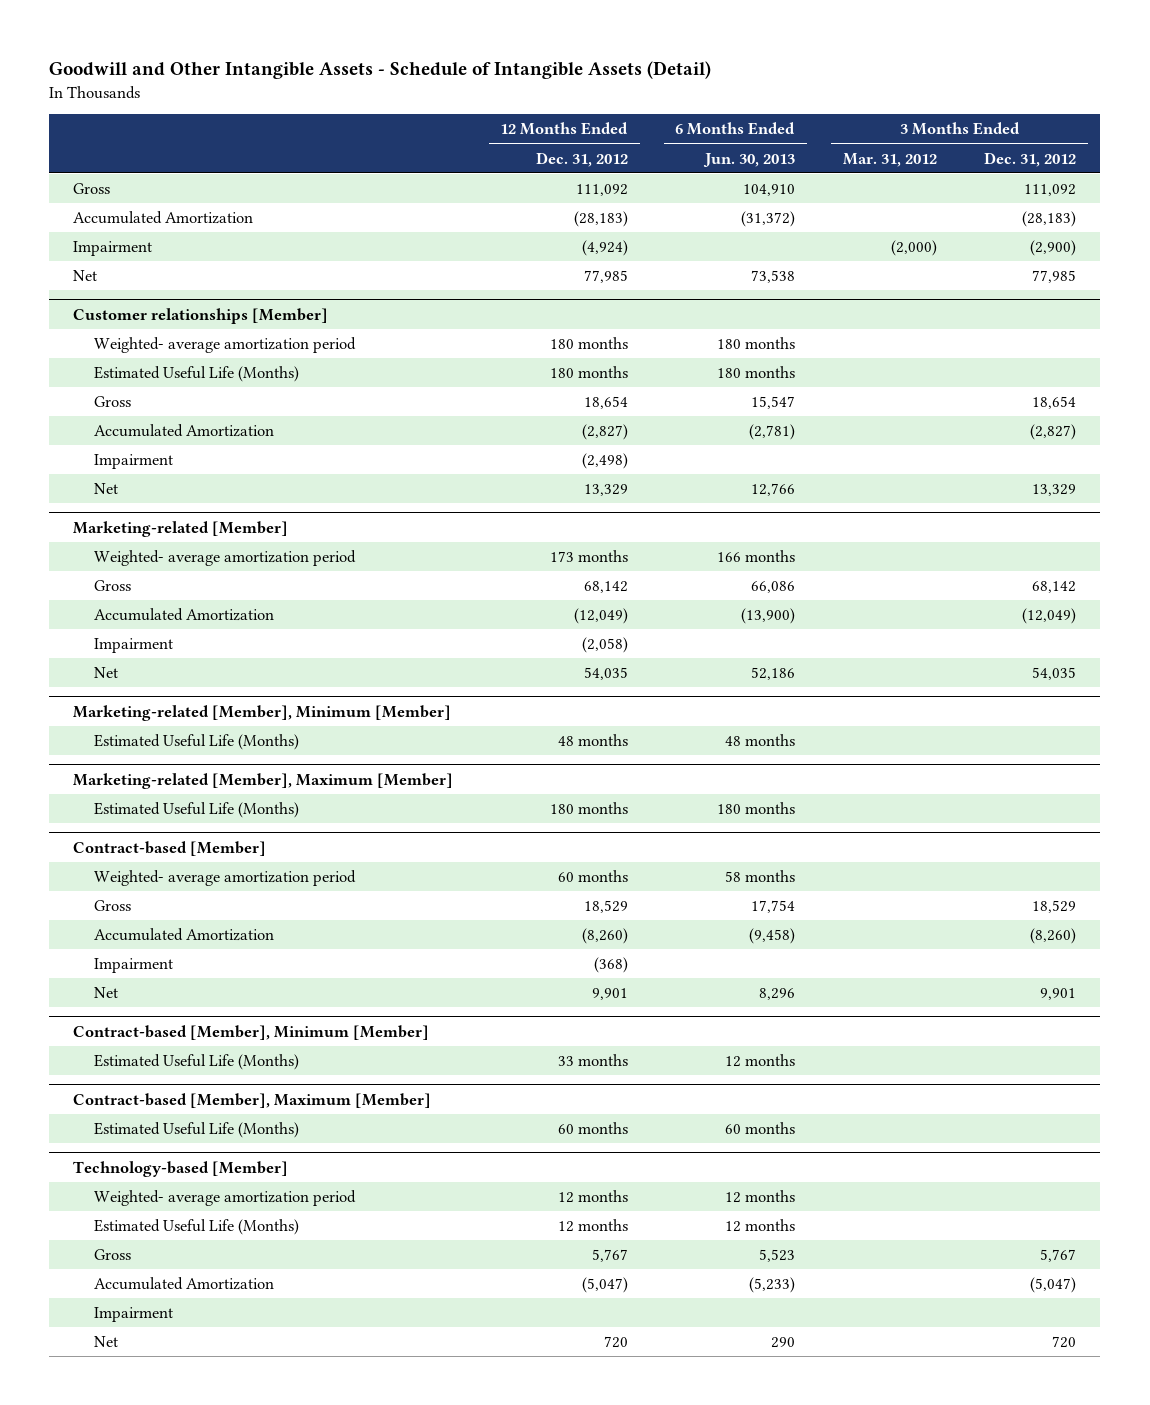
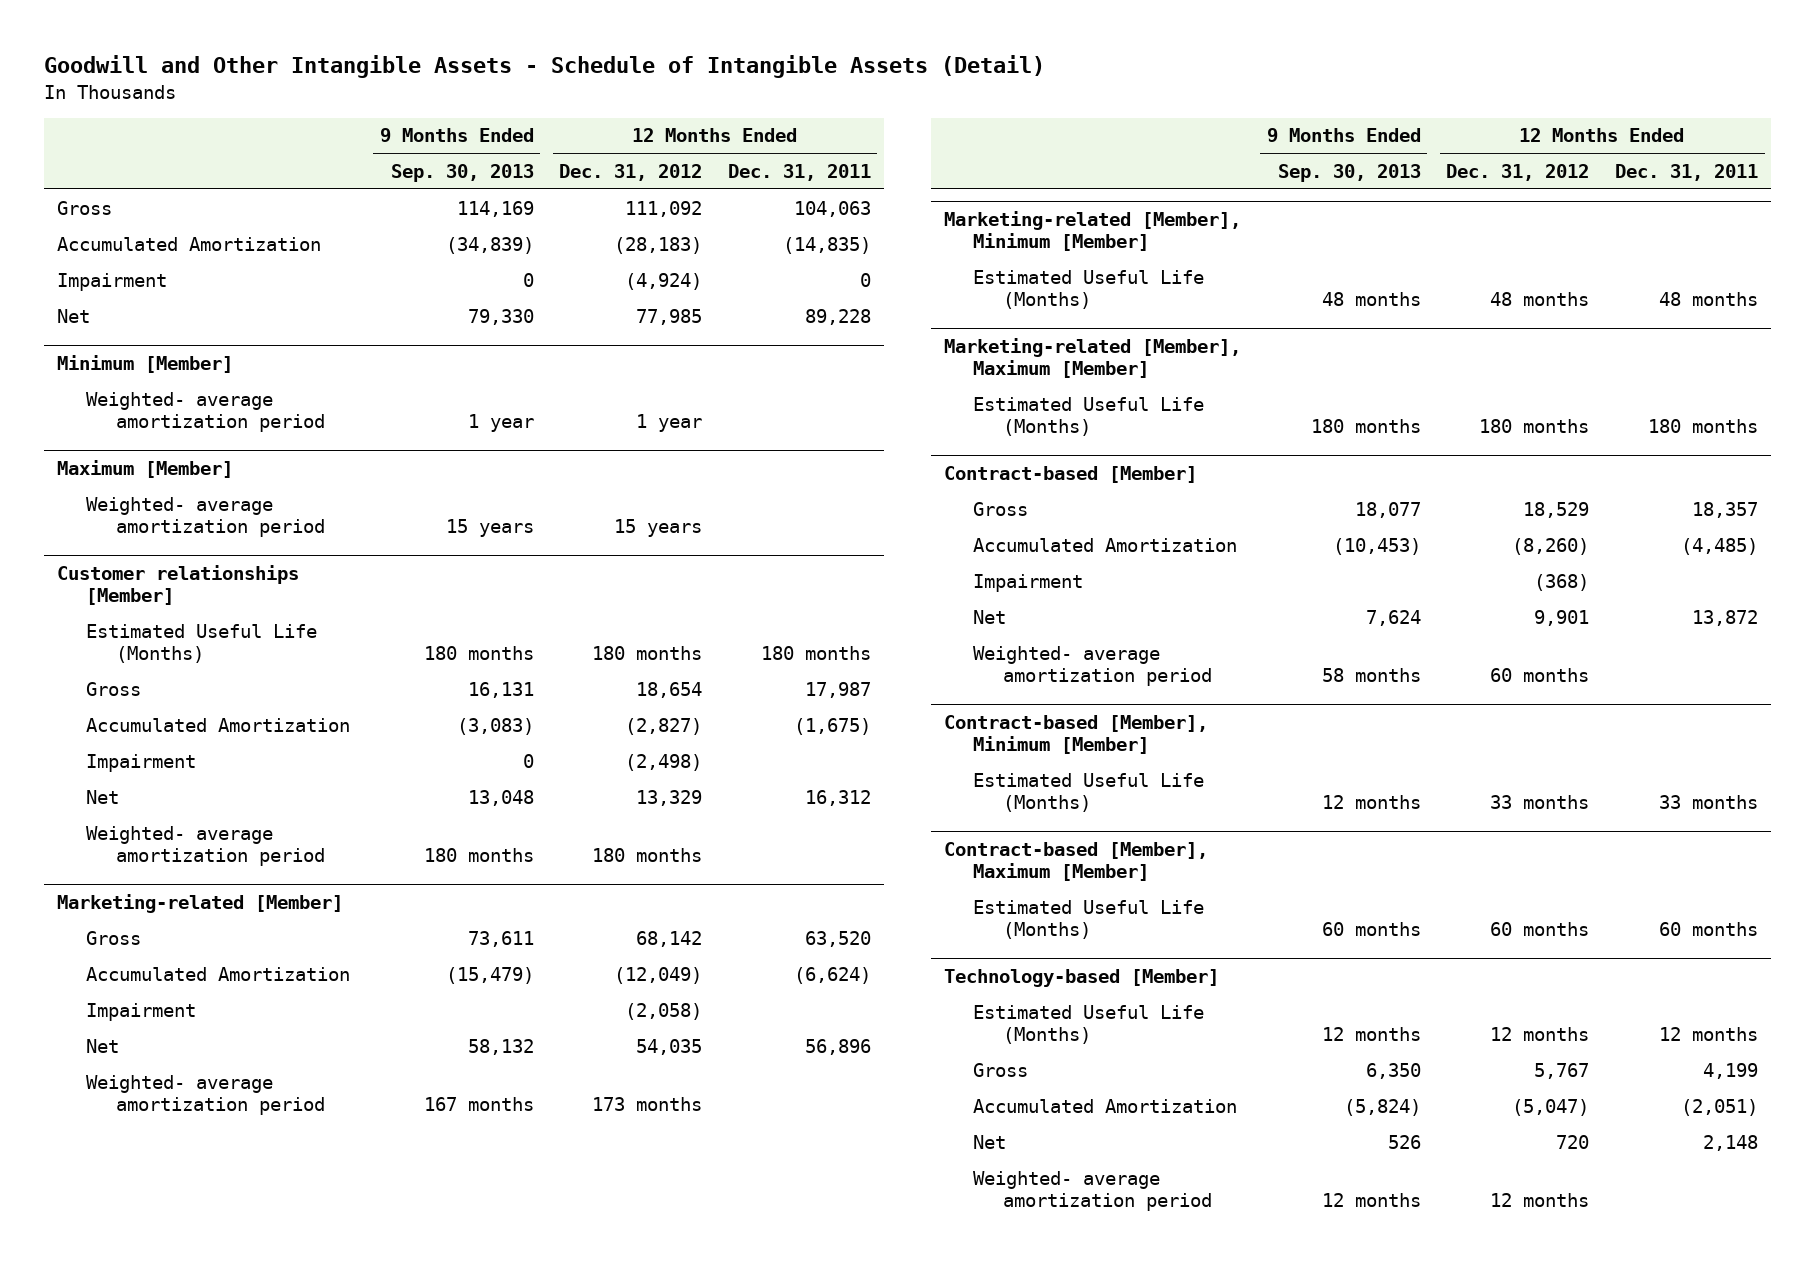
- | 12 Months Ended Dec. 31, 2012 | 6 Months Ended Jun. 30, 2013 | 3 Months Ended Mar. 31, 2012 | 3 Months Ended Dec. 31, 2012
+ | 9 Months Ended Sep. 30, 2013 | 12 Months Ended Dec. 31, 2012 | 12 Months Ended Dec. 31, 2011
+ Minimum [Member]
+ Weighted- average amortization period | 1 year | 1 year |
+ Maximum [Member]
+ Weighted- average amortization period | 15 years | 15 years |
@ Customer relationships [Member]
moved down: Weighted- average amortization period | 180 months | 180 months |
@ Marketing-related [Member]
moved down: Weighted- average amortization period | 167 months | 173 months |
@ Contract-based [Member]
moved down: Weighted- average amortization period | 58 months | 60 months |
@ Technology-based [Member]
- Impairment
moved down: Weighted- average amortization period | 12 months | 12 months |

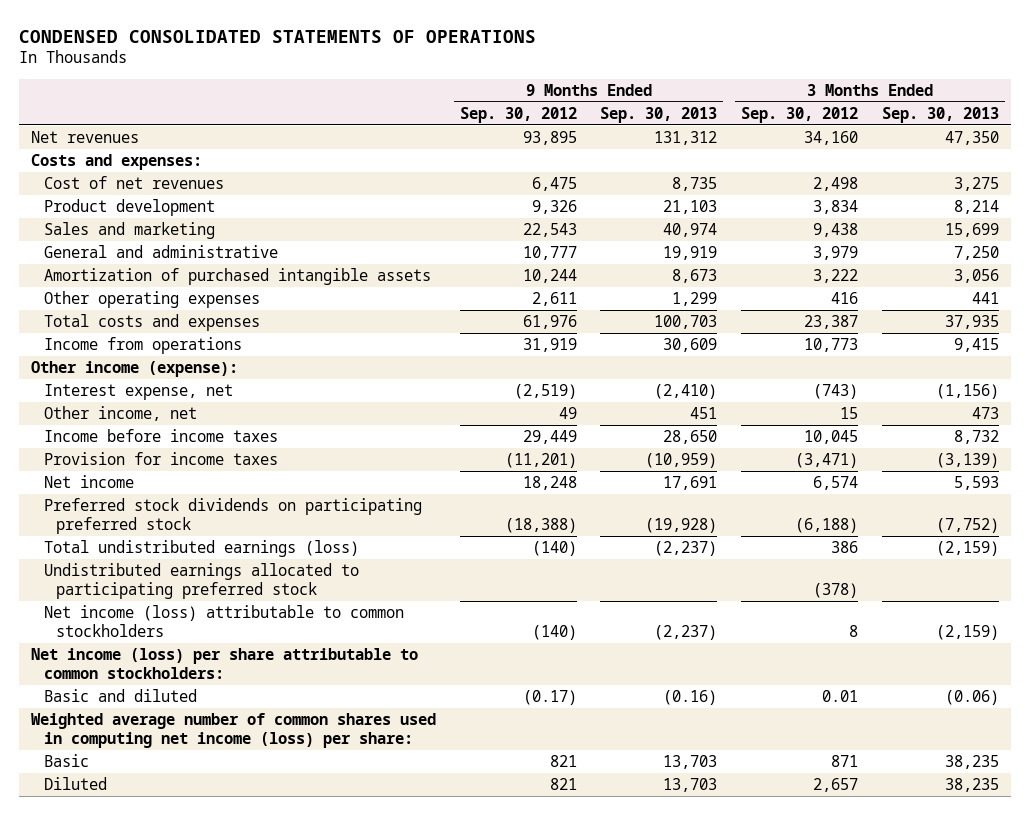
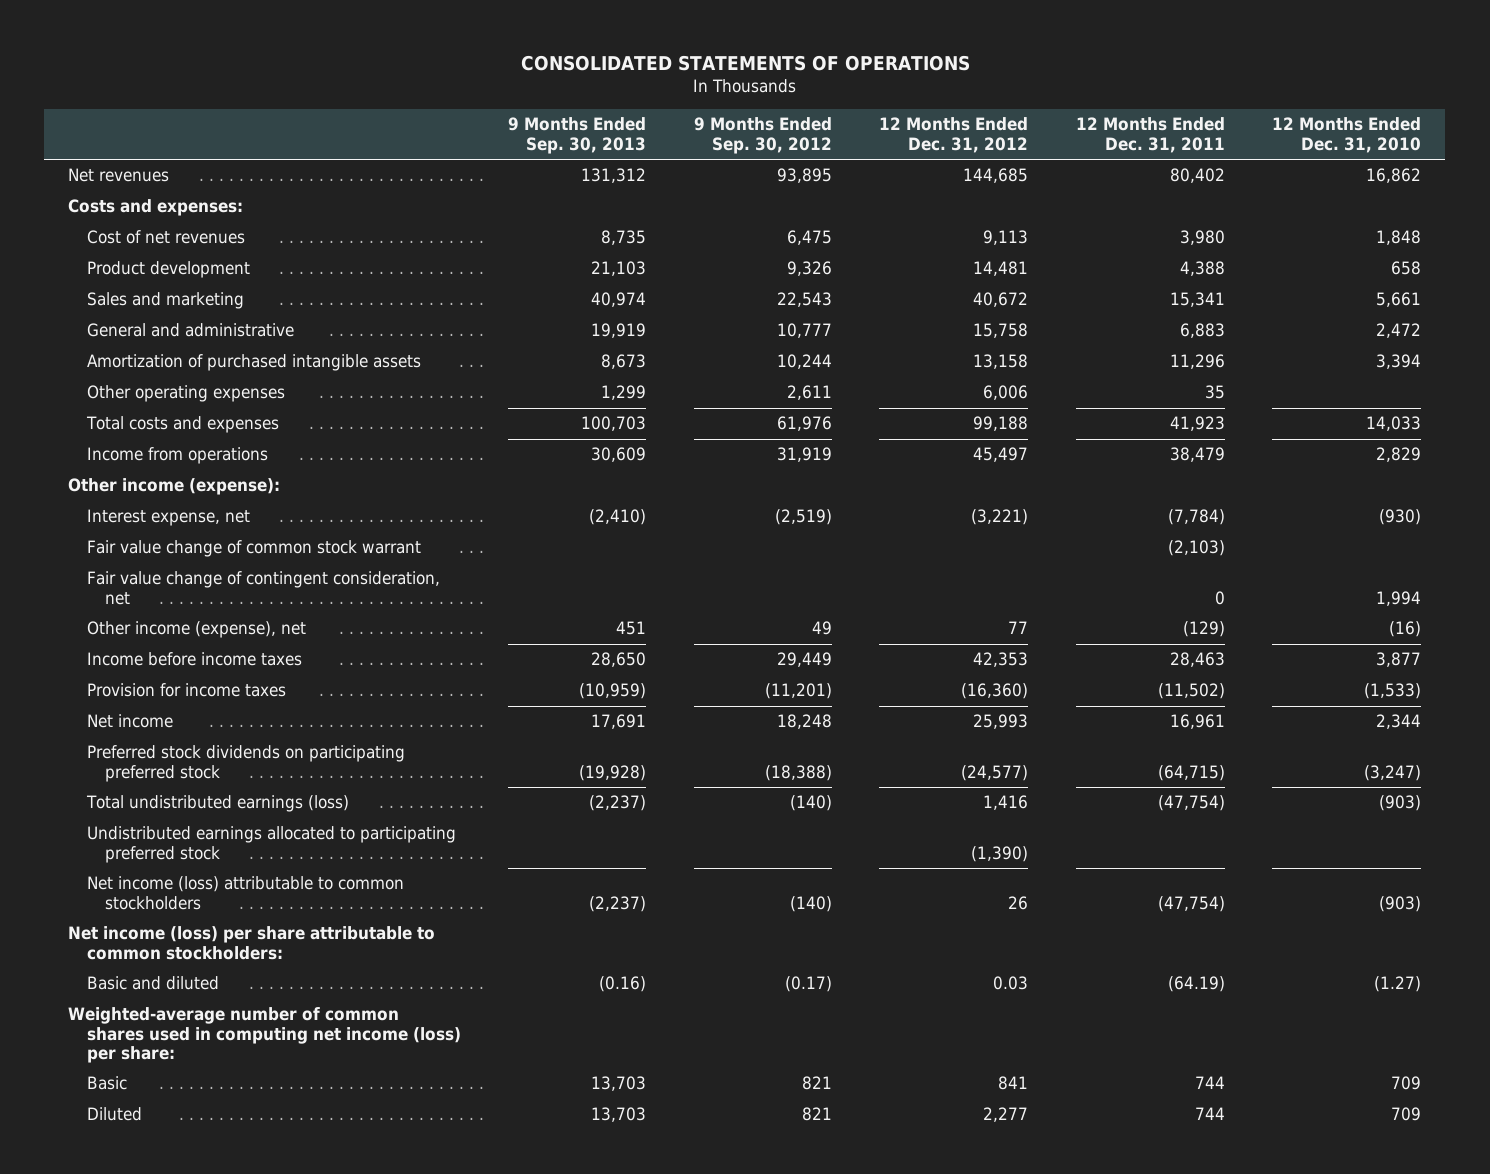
- CONDENSED CONSOLIDATED STATEMENTS OF OPERATIONS
+ CONSOLIDATED STATEMENTS OF OPERATIONS
- | 9 Months Ended Sep. 30, 2012 | 9 Months Ended Sep. 30, 2013 | 3 Months Ended Sep. 30, 2012 | 3 Months Ended Sep. 30, 2013
+ | 9 Months Ended Sep. 30, 2013 | 9 Months Ended Sep. 30, 2012 | 12 Months Ended Dec. 31, 2012 | 12 Months Ended Dec. 31, 2011 | 12 Months Ended Dec. 31, 2010
- Other income, net | 49 | 451 | 15 | 473
+ Fair value change of common stock warrant | | | | (2,103) |
+ Fair value change of contingent consideration, net | | | | 0 | 1,994
+ Other income (expense), net | 451 | 49 | 77 | (129) | (16)
- Weighted average number of common shares used in computing net income (loss) per share:
+ Weighted-average number of common shares used in computing net income (loss) per share:

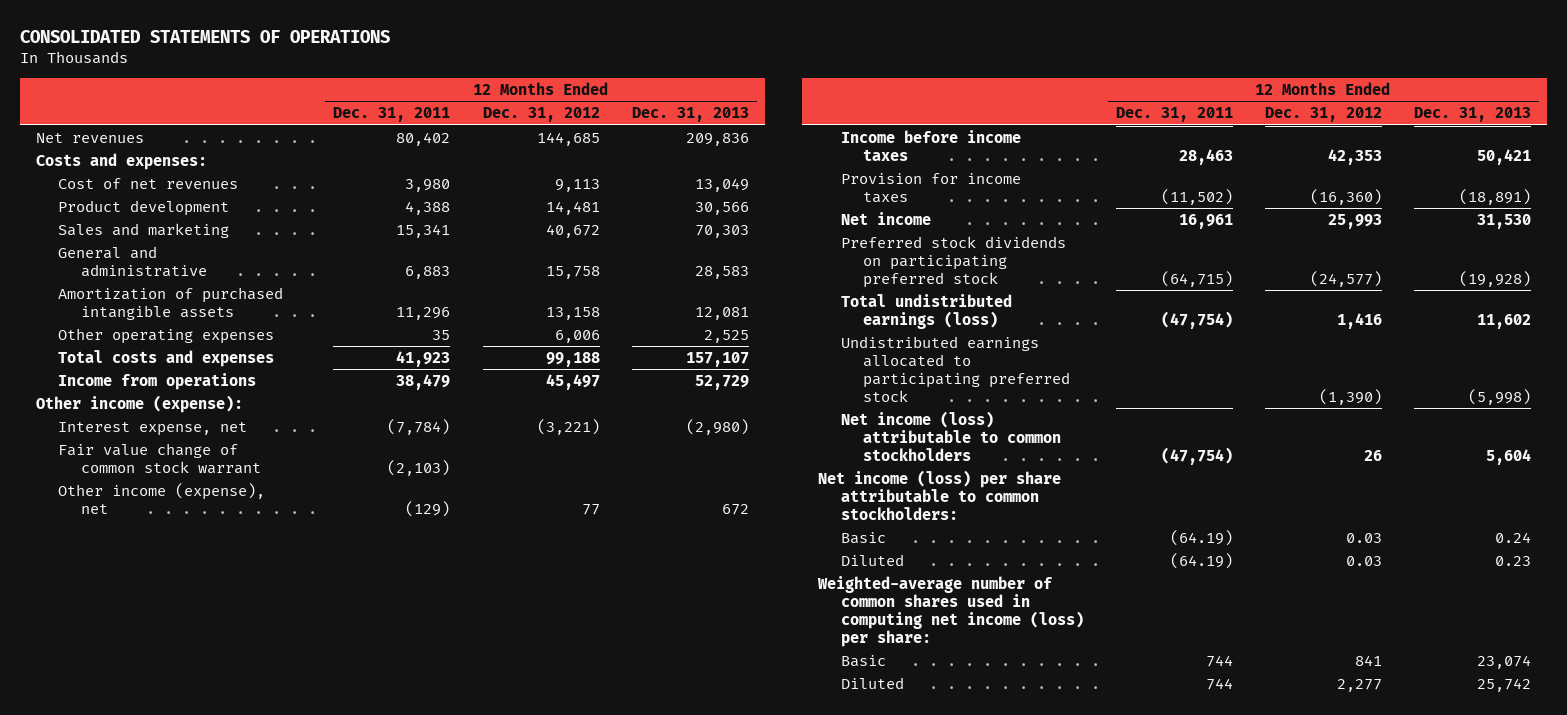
- | 9 Months Ended Sep. 30, 2013 | 9 Months Ended Sep. 30, 2012 | 12 Months Ended Dec. 31, 2012 | 12 Months Ended Dec. 31, 2011 | 12 Months Ended Dec. 31, 2010
+ | 12 Months Ended Dec. 31, 2011 | 12 Months Ended Dec. 31, 2012 | 12 Months Ended Dec. 31, 2013
- Fair value change of contingent consideration, net | | | | 0 | 1,994
- Basic and diluted | (0.16) | (0.17) | 0.03 | (64.19) | (1.27)
+ Basic | (64.19) | 0.03 | 0.24
+ Diluted | (64.19) | 0.03 | 0.23

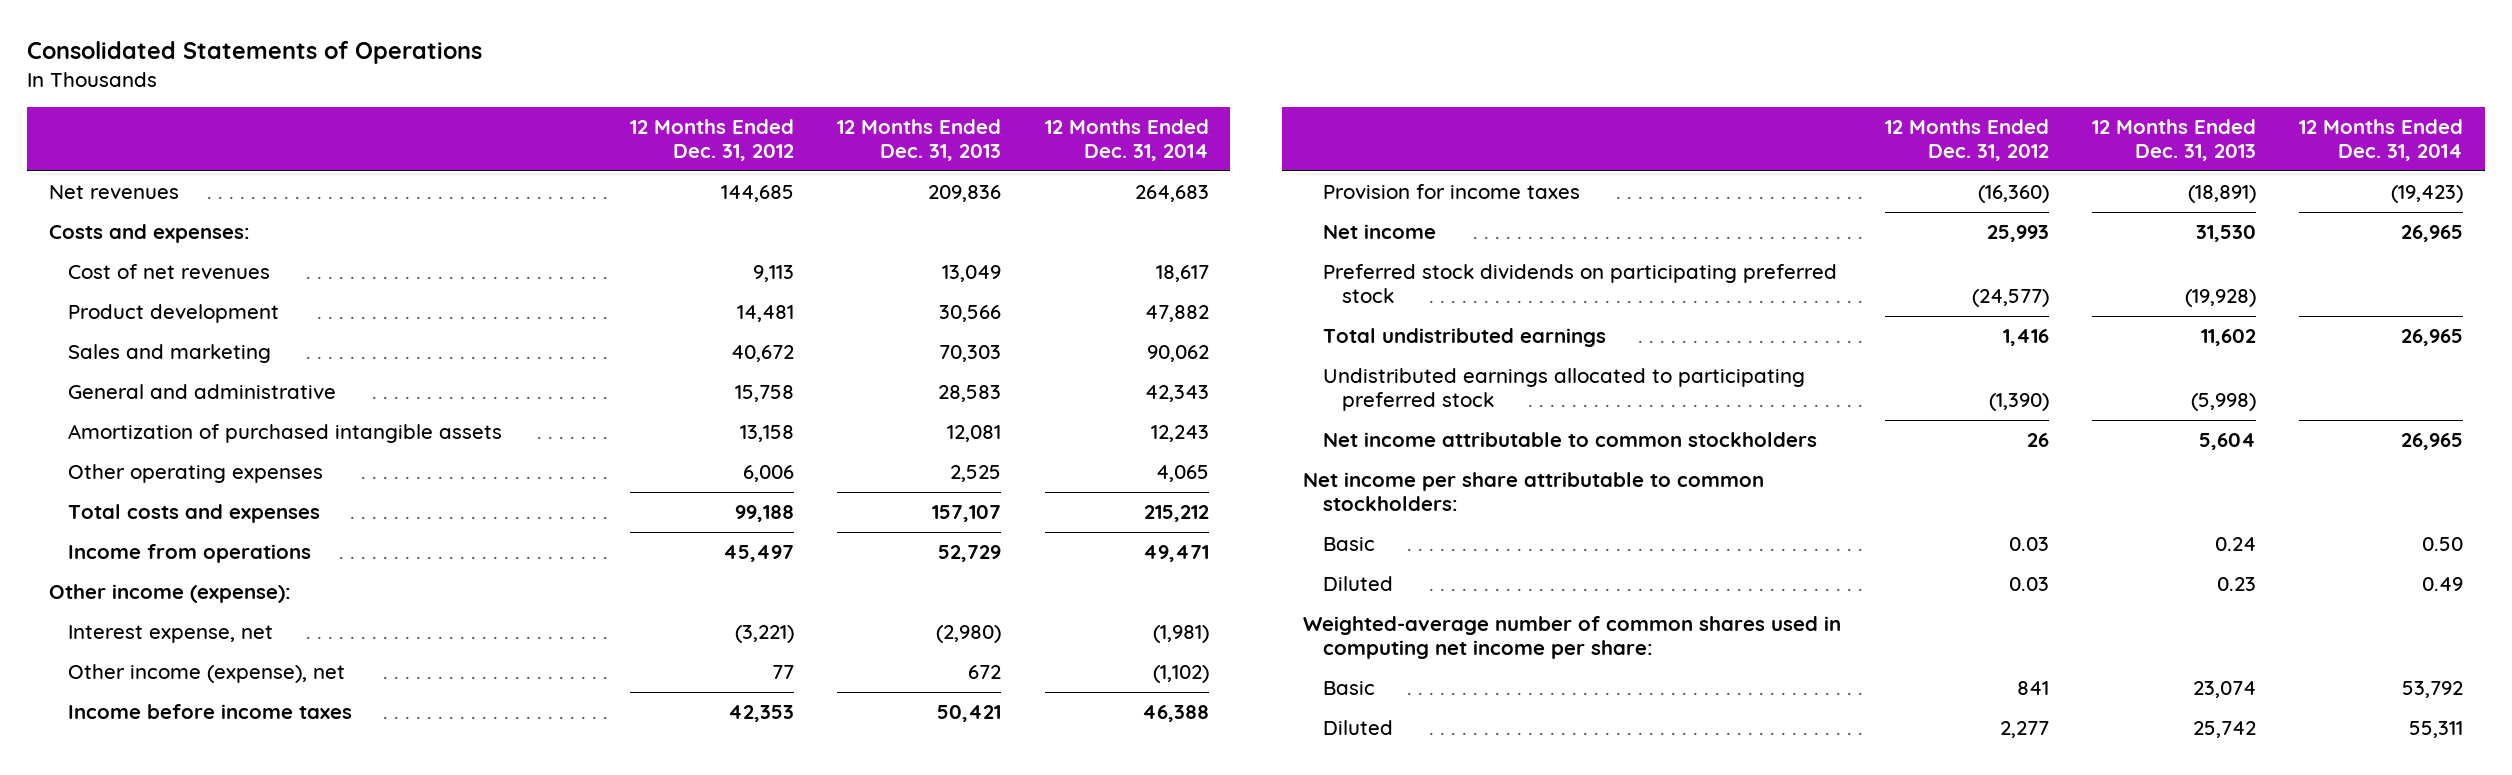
- CONSOLIDATED STATEMENTS OF OPERATIONS
+ Consolidated Statements of Operations
- | 12 Months Ended Dec. 31, 2011 | 12 Months Ended Dec. 31, 2012 | 12 Months Ended Dec. 31, 2013
+ | 12 Months Ended Dec. 31, 2012 | 12 Months Ended Dec. 31, 2013 | 12 Months Ended Dec. 31, 2014
- Fair value change of common stock warrant | (2,103) | |
- Total undistributed earnings (loss) | (47,754) | 1,416 | 11,602
+ Total undistributed earnings | 1,416 | 11,602 | 26,965
- Net income (loss) attributable to common stockholders | (47,754) | 26 | 5,604
- Net income (loss) per share attributable to common stockholders:
+ Net income attributable to common stockholders | 26 | 5,604 | 26,965
+ Net income per share attributable to common stockholders:
- Weighted-average number of common shares used in computing net income (loss) per share:
+ Weighted-average number of common shares used in computing net income per share:

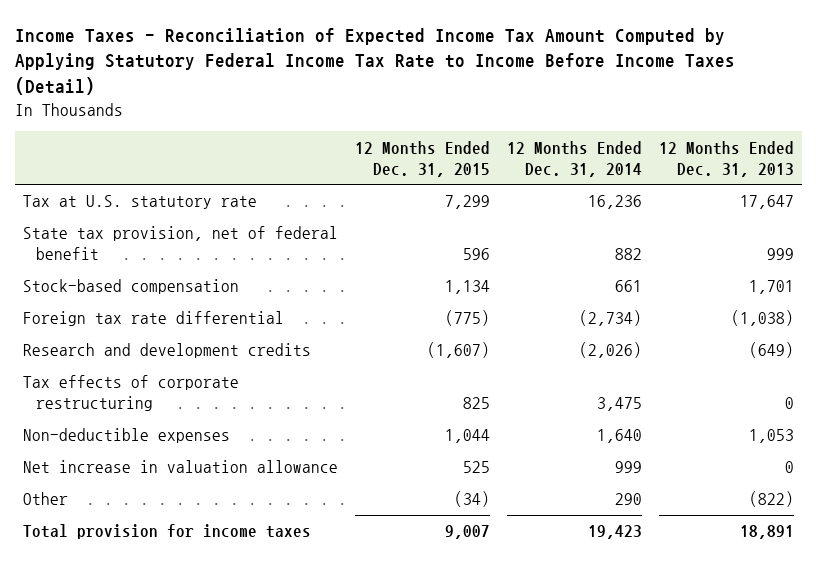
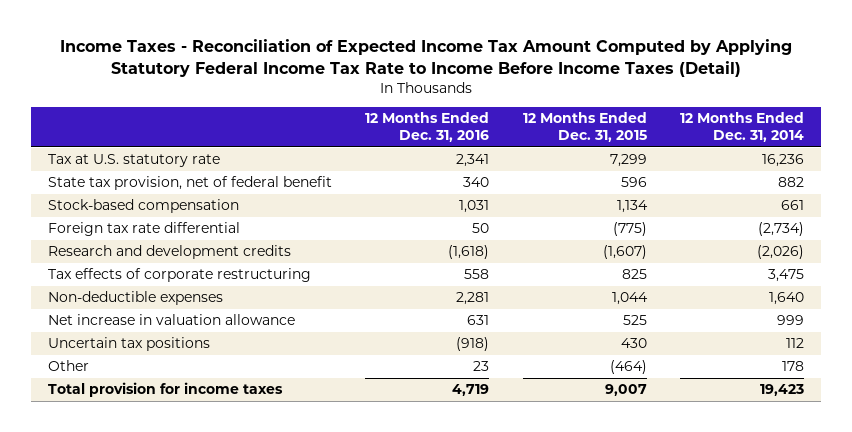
- | 12 Months Ended Dec. 31, 2015 | 12 Months Ended Dec. 31, 2014 | 12 Months Ended Dec. 31, 2013
+ | 12 Months Ended Dec. 31, 2016 | 12 Months Ended Dec. 31, 2015 | 12 Months Ended Dec. 31, 2014
- Other | (34) | 290 | (822)
+ Uncertain tax positions | (918) | 430 | 112
+ Other | 23 | (464) | 178

